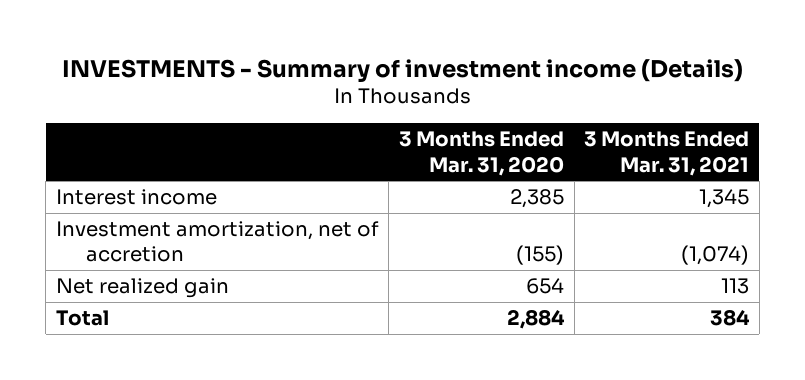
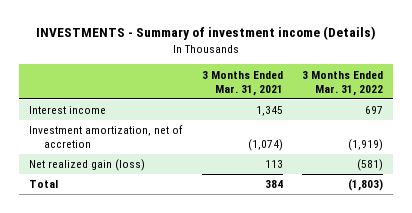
- | 3 Months Ended Mar. 31, 2020 | 3 Months Ended Mar. 31, 2021
+ | 3 Months Ended Mar. 31, 2021 | 3 Months Ended Mar. 31, 2022
- Net realized gain | 654 | 113
+ Net realized gain (loss) | 113 | (581)

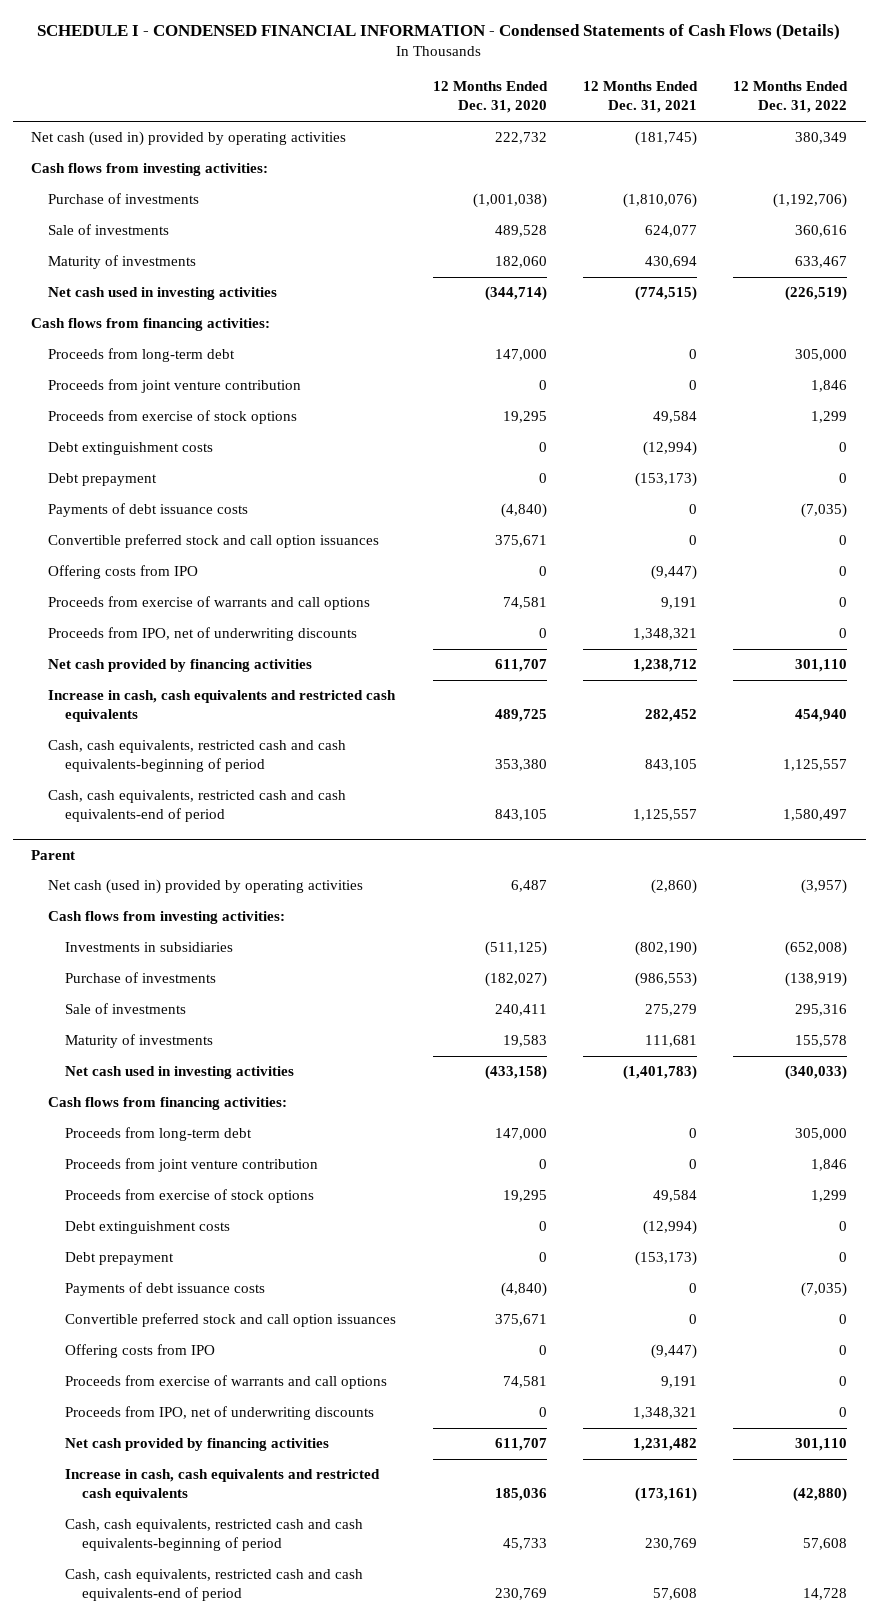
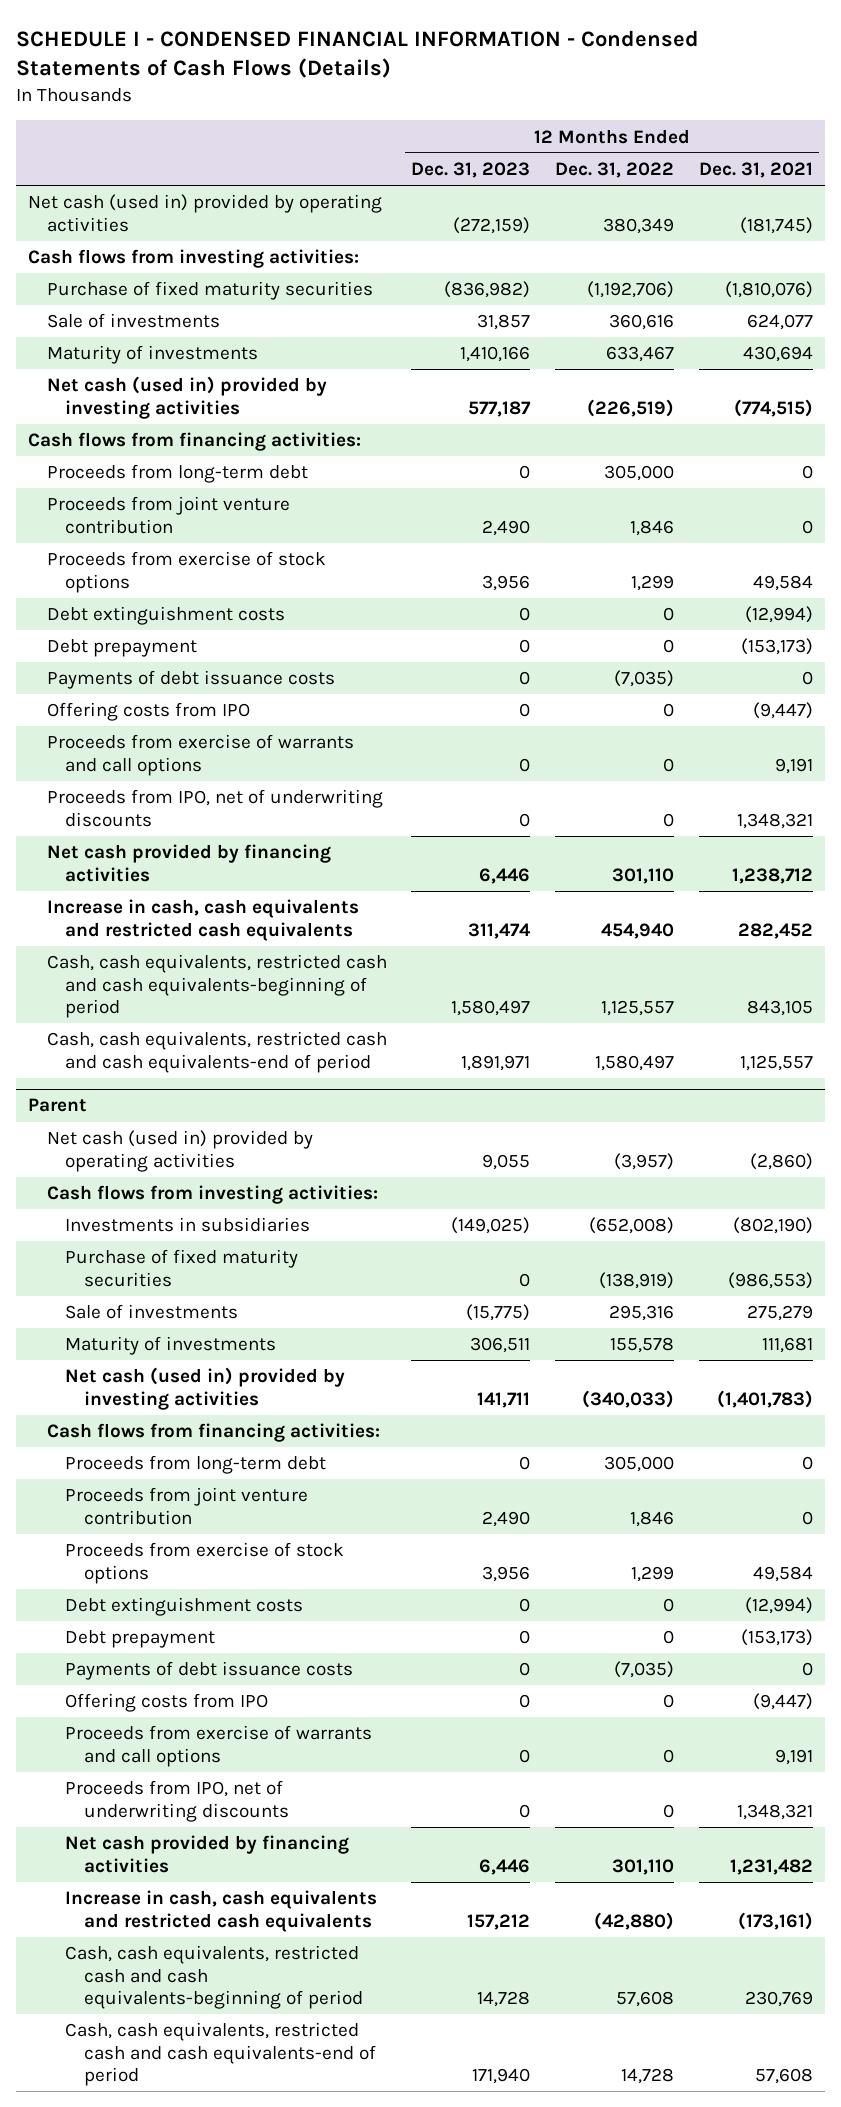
- | 12 Months Ended Dec. 31, 2020 | 12 Months Ended Dec. 31, 2021 | 12 Months Ended Dec. 31, 2022
+ | 12 Months Ended Dec. 31, 2023 | 12 Months Ended Dec. 31, 2022 | 12 Months Ended Dec. 31, 2021
- Purchase of investments | (1,001,038) | (1,810,076) | (1,192,706)
+ Purchase of fixed maturity securities | (836,982) | (1,192,706) | (1,810,076)
- Net cash used in investing activities | (344,714) | (774,515) | (226,519)
+ Net cash (used in) provided by investing activities | 577,187 | (226,519) | (774,515)
- Convertible preferred stock and call option issuances | 375,671 | 0 | 0
@ Parent
- Purchase of investments | (182,027) | (986,553) | (138,919)
+ Purchase of fixed maturity securities | 0 | (138,919) | (986,553)
- Net cash used in investing activities | (433,158) | (1,401,783) | (340,033)
+ Net cash (used in) provided by investing activities | 141,711 | (340,033) | (1,401,783)
- Convertible preferred stock and call option issuances | 375,671 | 0 | 0

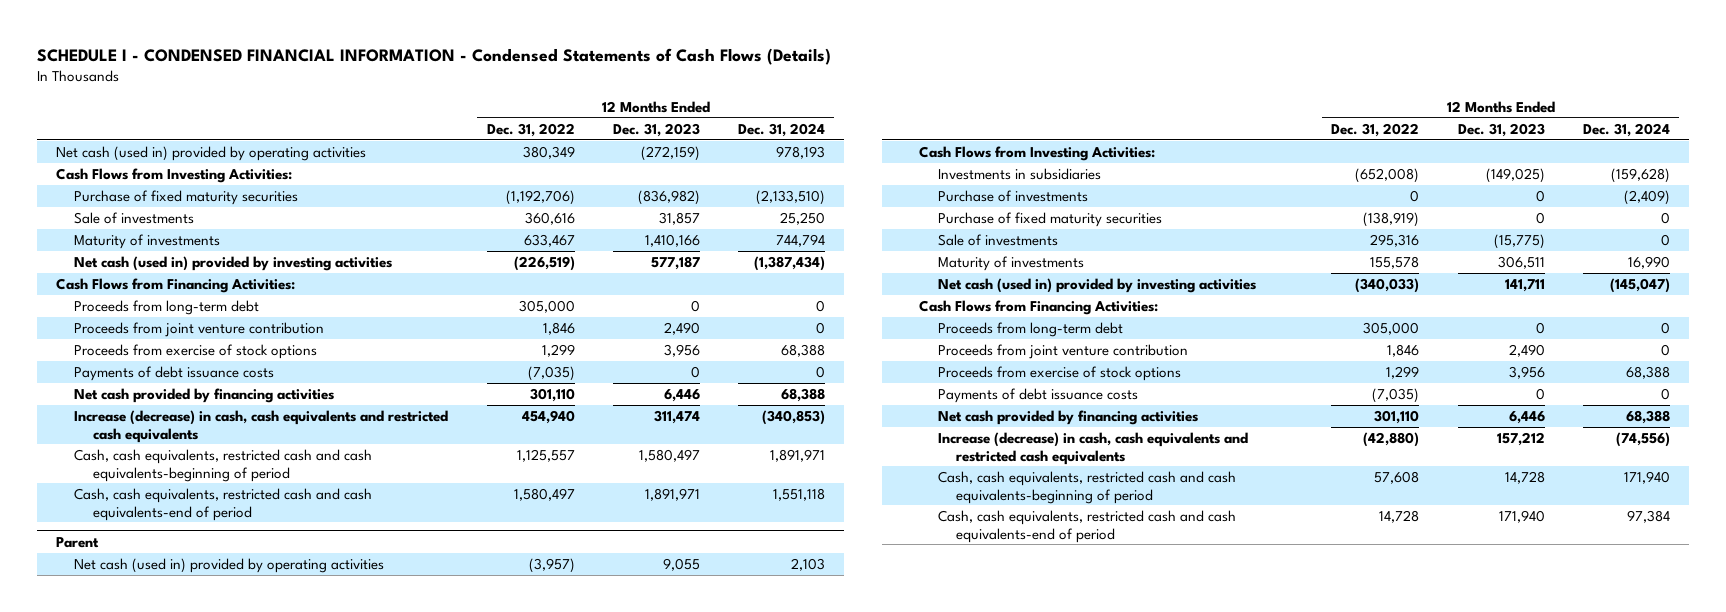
- | 12 Months Ended Dec. 31, 2023 | 12 Months Ended Dec. 31, 2022 | 12 Months Ended Dec. 31, 2021
+ | 12 Months Ended Dec. 31, 2022 | 12 Months Ended Dec. 31, 2023 | 12 Months Ended Dec. 31, 2024
- Cash flows from investing activities:
+ Cash Flows from Investing Activities:
- Cash flows from financing activities:
+ Cash Flows from Financing Activities:
- Debt extinguishment costs | 0 | 0 | (12,994)
- Debt prepayment | 0 | 0 | (153,173)
- Offering costs from IPO | 0 | 0 | (9,447)
- Proceeds from exercise of warrants and call options | 0 | 0 | 9,191
- Proceeds from IPO, net of underwriting discounts | 0 | 0 | 1,348,321
- Increase in cash, cash equivalents and restricted cash equivalents | 311,474 | 454,940 | 282,452
+ Increase (decrease) in cash, cash equivalents and restricted cash equivalents | 454,940 | 311,474 | (340,853)
@ Parent
- Cash flows from investing activities:
+ Cash Flows from Investing Activities:
+ Purchase of investments | 0 | 0 | (2,409)
- Cash flows from financing activities:
+ Cash Flows from Financing Activities:
- Debt extinguishment costs | 0 | 0 | (12,994)
- Debt prepayment | 0 | 0 | (153,173)
- Offering costs from IPO | 0 | 0 | (9,447)
- Proceeds from exercise of warrants and call options | 0 | 0 | 9,191
- Proceeds from IPO, net of underwriting discounts | 0 | 0 | 1,348,321
- Increase in cash, cash equivalents and restricted cash equivalents | 157,212 | (42,880) | (173,161)
+ Increase (decrease) in cash, cash equivalents and restricted cash equivalents | (42,880) | 157,212 | (74,556)

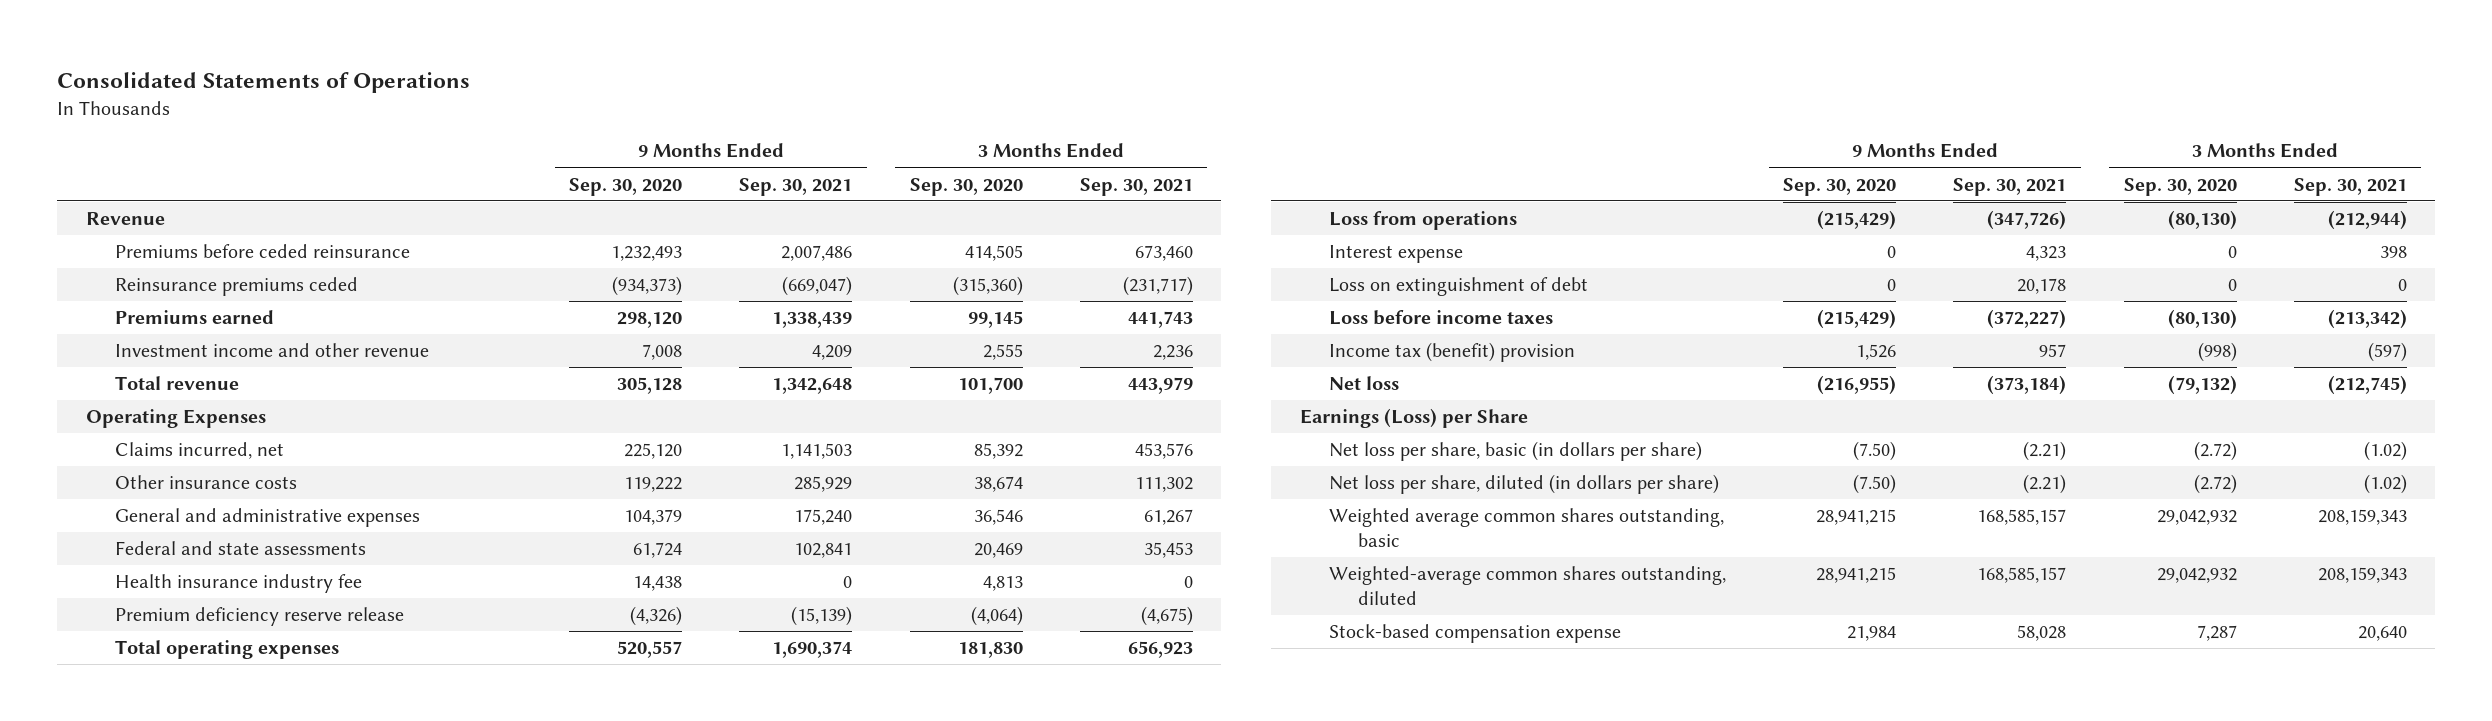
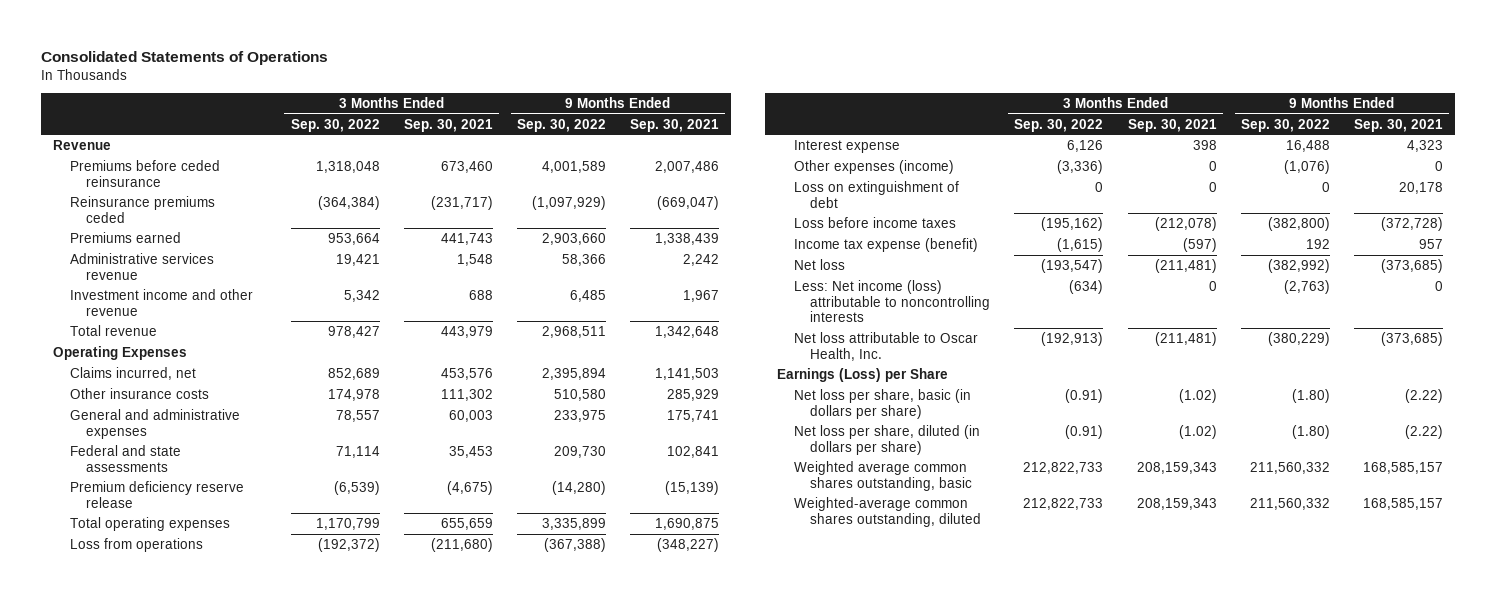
- | 9 Months Ended Sep. 30, 2020 | 9 Months Ended Sep. 30, 2021 | 3 Months Ended Sep. 30, 2020 | 3 Months Ended Sep. 30, 2021
+ | 3 Months Ended Sep. 30, 2022 | 3 Months Ended Sep. 30, 2021 | 9 Months Ended Sep. 30, 2022 | 9 Months Ended Sep. 30, 2021
- Investment income and other revenue | 7,008 | 4,209 | 2,555 | 2,236
+ Administrative services revenue | 19,421 | 1,548 | 58,366 | 2,242
+ Investment income and other revenue | 5,342 | 688 | 6,485 | 1,967
- General and administrative expenses | 104,379 | 175,240 | 36,546 | 61,267
+ General and administrative expenses | 78,557 | 60,003 | 233,975 | 175,741
- Health insurance industry fee | 14,438 | 0 | 4,813 | 0
- Total operating expenses | 520,557 | 1,690,374 | 181,830 | 656,923
- Loss from operations | (215,429) | (347,726) | (80,130) | (212,944)
+ Total operating expenses | 1,170,799 | 655,659 | 3,335,899 | 1,690,875
+ Loss from operations | (192,372) | (211,680) | (367,388) | (348,227)
+ Other expenses (income) | (3,336) | 0 | (1,076) | 0
- Loss before income taxes | (215,429) | (372,227) | (80,130) | (213,342)
- Income tax (benefit) provision | 1,526 | 957 | (998) | (597)
- Net loss | (216,955) | (373,184) | (79,132) | (212,745)
+ Loss before income taxes | (195,162) | (212,078) | (382,800) | (372,728)
+ Income tax expense (benefit) | (1,615) | (597) | 192 | 957
+ Net loss | (193,547) | (211,481) | (382,992) | (373,685)
+ Less: Net income (loss) attributable to noncontrolling interests | (634) | 0 | (2,763) | 0
+ Net loss attributable to Oscar Health, Inc. | (192,913) | (211,481) | (380,229) | (373,685)
- Net loss per share, basic (in dollars per share) | (7.50) | (2.21) | (2.72) | (1.02)
- Net loss per share, diluted (in dollars per share) | (7.50) | (2.21) | (2.72) | (1.02)
+ Net loss per share, basic (in dollars per share) | (0.91) | (1.02) | (1.80) | (2.22)
+ Net loss per share, diluted (in dollars per share) | (0.91) | (1.02) | (1.80) | (2.22)
- Stock-based compensation expense | 21,984 | 58,028 | 7,287 | 20,640

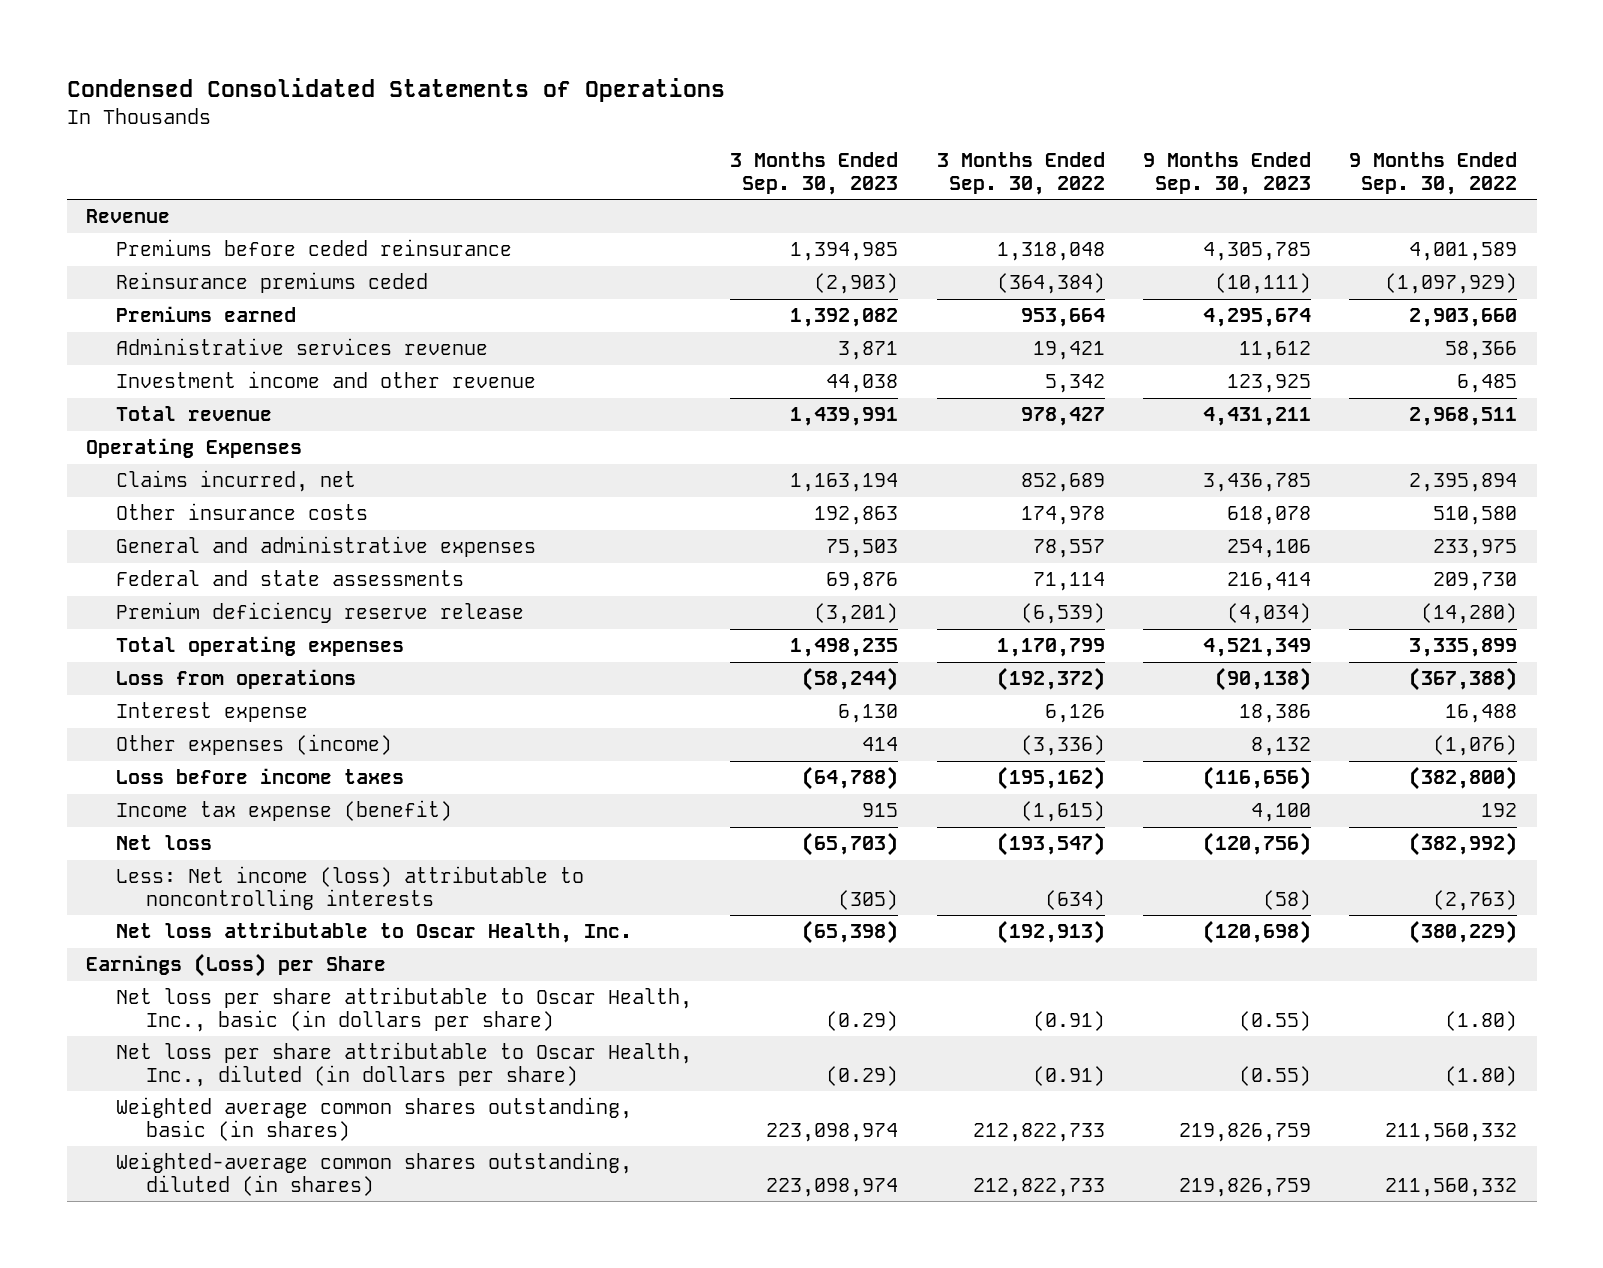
- Consolidated Statements of Operations
+ Condensed Consolidated Statements of Operations
- | 3 Months Ended Sep. 30, 2022 | 3 Months Ended Sep. 30, 2021 | 9 Months Ended Sep. 30, 2022 | 9 Months Ended Sep. 30, 2021
+ | 3 Months Ended Sep. 30, 2023 | 3 Months Ended Sep. 30, 2022 | 9 Months Ended Sep. 30, 2023 | 9 Months Ended Sep. 30, 2022
- Loss on extinguishment of debt | 0 | 0 | 0 | 20,178
- Net loss per share, basic (in dollars per share) | (0.91) | (1.02) | (1.80) | (2.22)
- Net loss per share, diluted (in dollars per share) | (0.91) | (1.02) | (1.80) | (2.22)
- Weighted average common shares outstanding, basic | 212,822,733 | 208,159,343 | 211,560,332 | 168,585,157
- Weighted-average common shares outstanding, diluted | 212,822,733 | 208,159,343 | 211,560,332 | 168,585,157
+ Net loss per share attributable to Oscar Health, Inc., basic (in dollars per share) | (0.29) | (0.91) | (0.55) | (1.80)
+ Net loss per share attributable to Oscar Health, Inc., diluted (in dollars per share) | (0.29) | (0.91) | (0.55) | (1.80)
+ Weighted average common shares outstanding, basic (in shares) | 223,098,974 | 212,822,733 | 219,826,759 | 211,560,332
+ Weighted-average common shares outstanding, diluted (in shares) | 223,098,974 | 212,822,733 | 219,826,759 | 211,560,332

